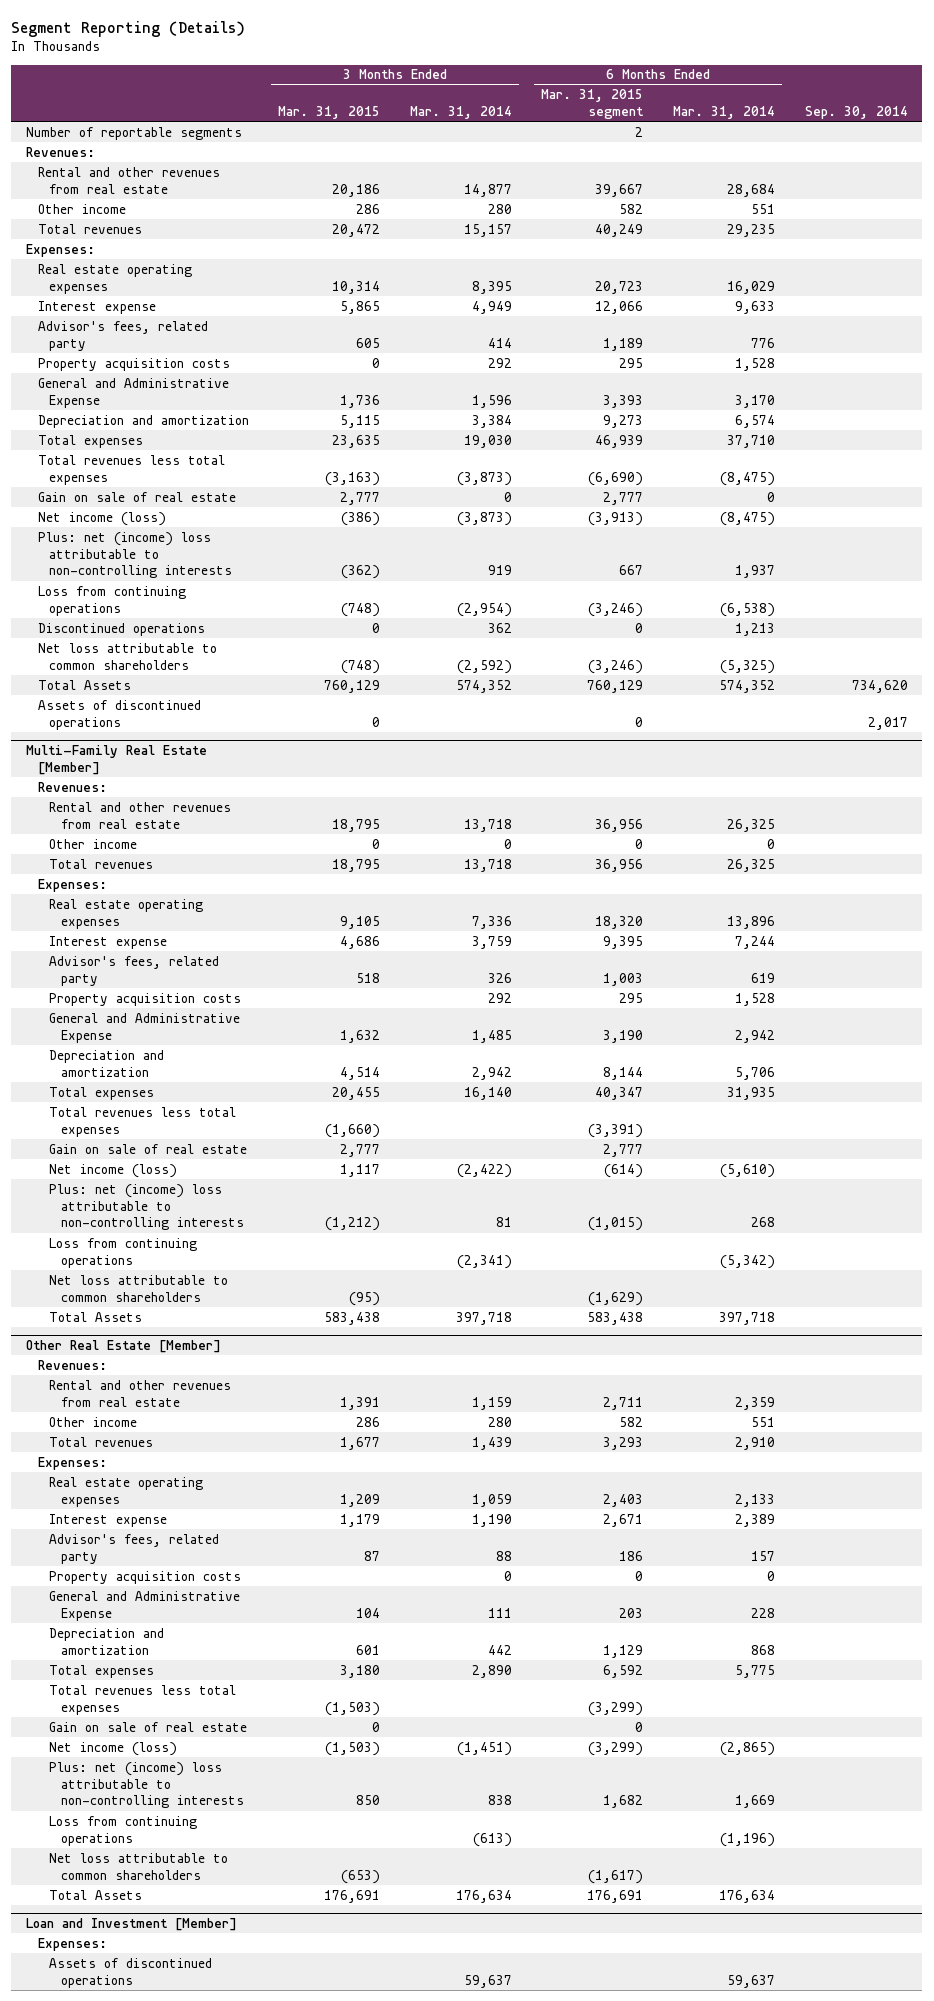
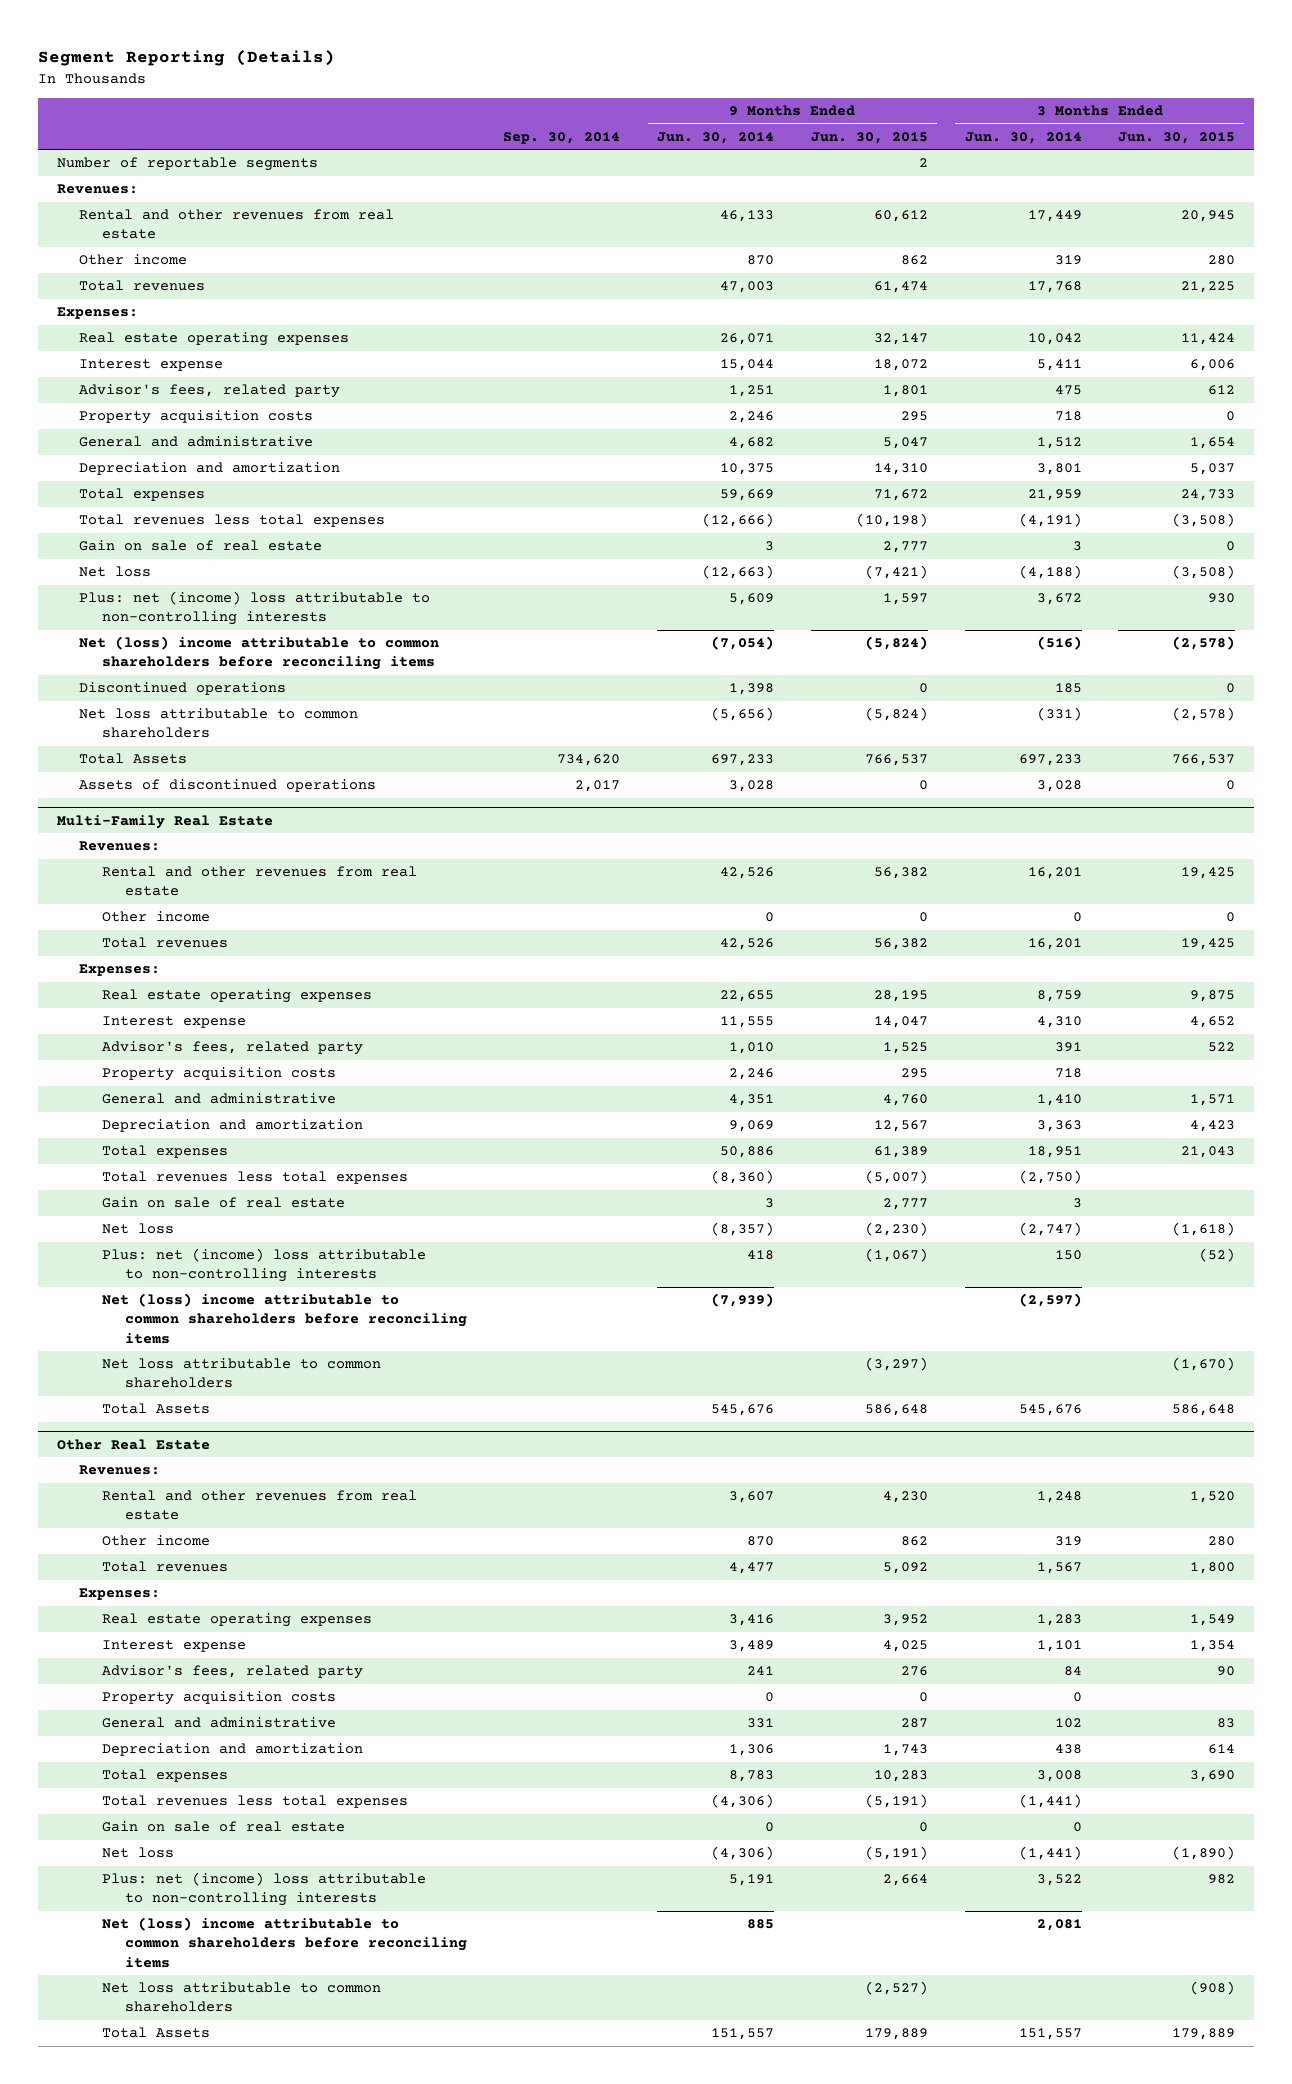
- | 3 Months Ended Mar. 31, 2015 | 3 Months Ended Mar. 31, 2014 | 6 Months Ended Mar. 31, 2015 segment | 6 Months Ended Mar. 31, 2014 | Sep. 30, 2014
+ | Sep. 30, 2014 | 9 Months Ended Jun. 30, 2014 | 9 Months Ended Jun. 30, 2015 | 3 Months Ended Jun. 30, 2014 | 3 Months Ended Jun. 30, 2015
- General and Administrative Expense | 1,736 | 1,596 | 3,393 | 3,170 |
+ General and administrative | | 4,682 | 5,047 | 1,512 | 1,654
- Net income (loss) | (386) | (3,873) | (3,913) | (8,475) |
+ Net loss | | (12,663) | (7,421) | (4,188) | (3,508)
- Loss from continuing operations | (748) | (2,954) | (3,246) | (6,538) |
+ Net (loss) income attributable to common shareholders before reconciling items | | (7,054) | (5,824) | (516) | (2,578)
- Multi-Family Real Estate [Member]
+ Multi-Family Real Estate
- General and Administrative Expense | 1,632 | 1,485 | 3,190 | 2,942 |
+ General and administrative | | 4,351 | 4,760 | 1,410 | 1,571
- Net income (loss) | 1,117 | (2,422) | (614) | (5,610) |
+ Net loss | | (8,357) | (2,230) | (2,747) | (1,618)
- Loss from continuing operations | | (2,341) | | (5,342) |
+ Net (loss) income attributable to common shareholders before reconciling items | | (7,939) | | (2,597) |
- Other Real Estate [Member]
+ Other Real Estate
- General and Administrative Expense | 104 | 111 | 203 | 228 |
+ General and administrative | | 331 | 287 | 102 | 83
- Net income (loss) | (1,503) | (1,451) | (3,299) | (2,865) |
+ Net loss | | (4,306) | (5,191) | (1,441) | (1,890)
- Loss from continuing operations | | (613) | | (1,196) |
+ Net (loss) income attributable to common shareholders before reconciling items | | 885 | | 2,081 |
- Loan and Investment [Member]
- Expenses:
- Assets of discontinued operations | | 59,637 | | 59,637 |

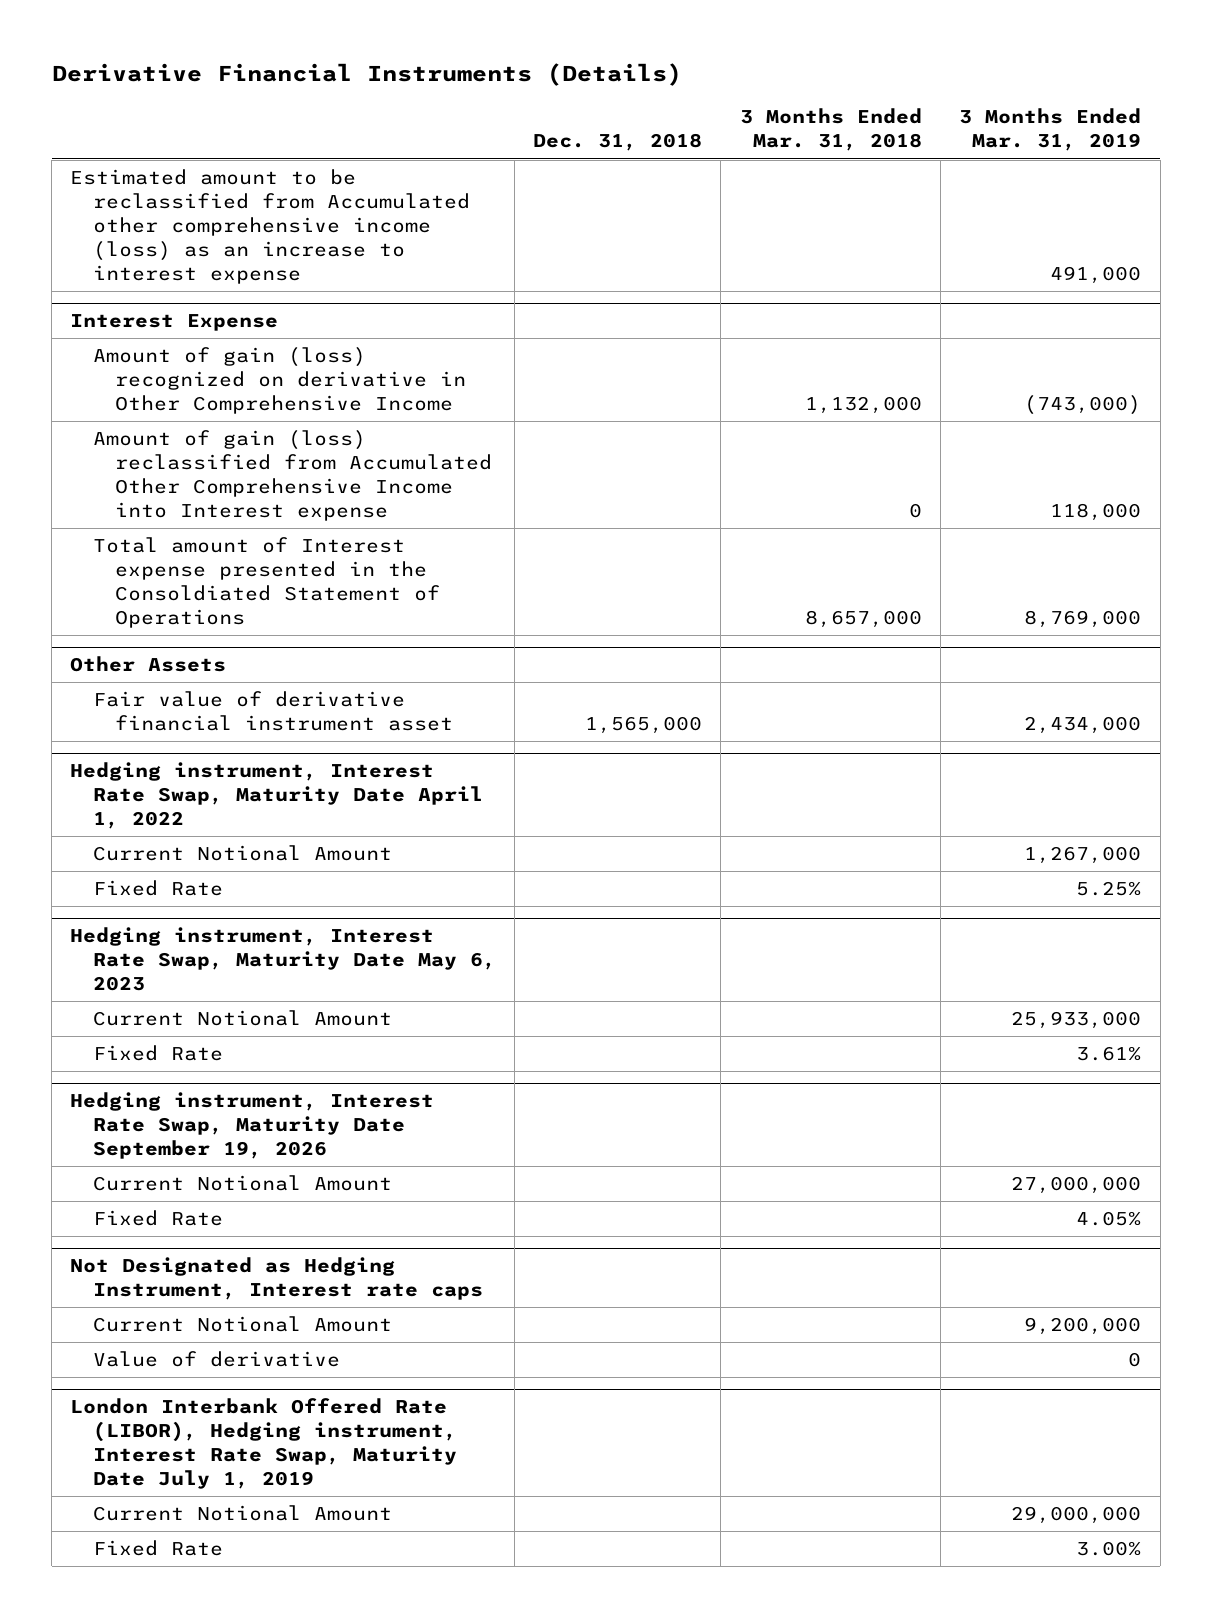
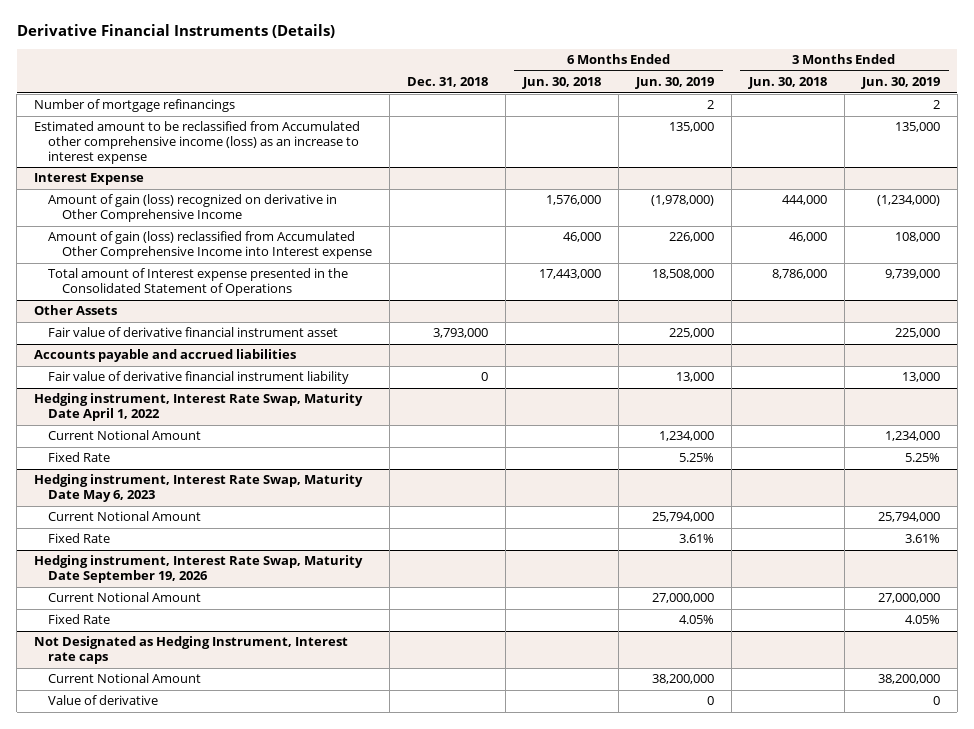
- | Dec. 31, 2018 | 3 Months Ended Mar. 31, 2018 | 3 Months Ended Mar. 31, 2019
+ | Dec. 31, 2018 | 6 Months Ended Jun. 30, 2018 | 6 Months Ended Jun. 30, 2019 | 3 Months Ended Jun. 30, 2018 | 3 Months Ended Jun. 30, 2019
+ Number of mortgage refinancings | | | 2 | | 2
@ Interest Expense
- Total amount of Interest expense presented in the Consoldiated Statement of Operations | | 8,657,000 | 8,769,000
+ Total amount of Interest expense presented in the Consolidated Statement of Operations | | 17,443,000 | 18,508,000 | 8,786,000 | 9,739,000
@ Other Assets
- Fair value of derivative financial instrument asset | 1,565,000 | | 2,434,000
+ Fair value of derivative financial instrument asset | 3,793,000 | | 225,000 | | 225,000
+ Accounts payable and accrued liabilities
+ Fair value of derivative financial instrument liability | 0 | | 13,000 | | 13,000
- London Interbank Offered Rate (LIBOR), Hedging instrument, Interest Rate Swap, Maturity Date July 1, 2019
- Current Notional Amount | | | 29,000,000
- Fixed Rate | | | 3.00%

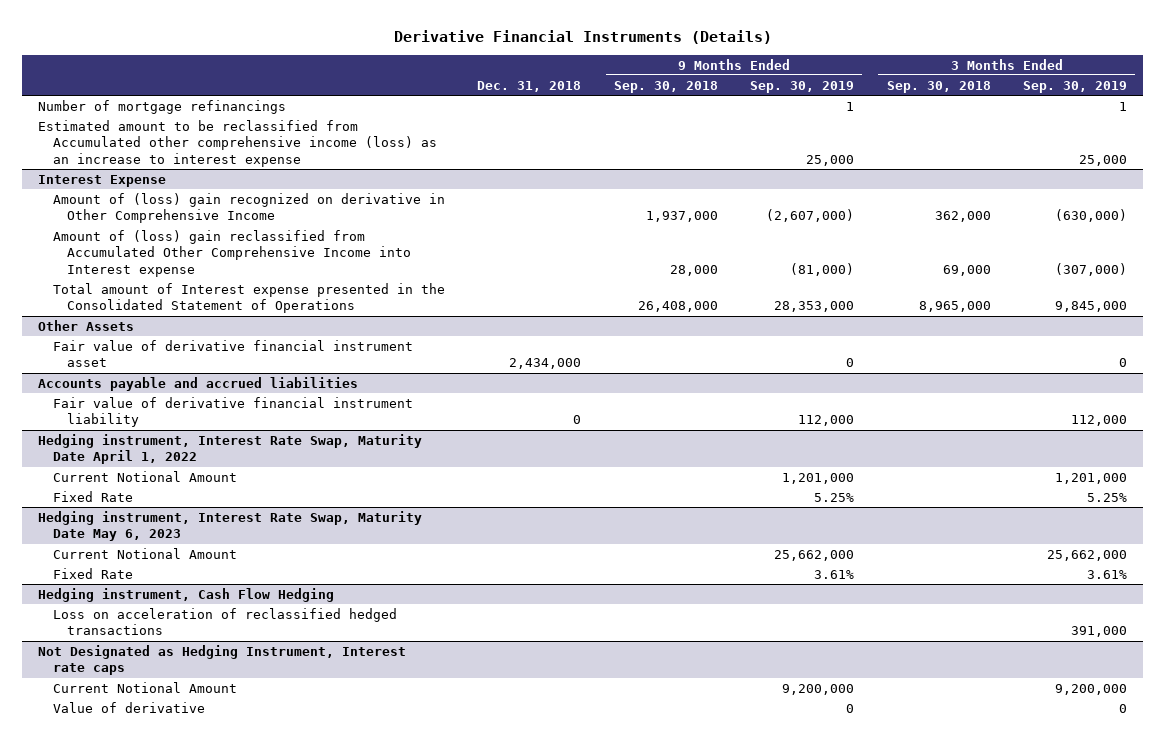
- | Dec. 31, 2018 | 6 Months Ended Jun. 30, 2018 | 6 Months Ended Jun. 30, 2019 | 3 Months Ended Jun. 30, 2018 | 3 Months Ended Jun. 30, 2019
+ | Dec. 31, 2018 | 9 Months Ended Sep. 30, 2018 | 9 Months Ended Sep. 30, 2019 | 3 Months Ended Sep. 30, 2018 | 3 Months Ended Sep. 30, 2019
@ Interest Expense
- Amount of gain (loss) recognized on derivative in Other Comprehensive Income | | 1,576,000 | (1,978,000) | 444,000 | (1,234,000)
- Amount of gain (loss) reclassified from Accumulated Other Comprehensive Income into Interest expense | | 46,000 | 226,000 | 46,000 | 108,000
+ Amount of (loss) gain recognized on derivative in Other Comprehensive Income | | 1,937,000 | (2,607,000) | 362,000 | (630,000)
+ Amount of (loss) gain reclassified from Accumulated Other Comprehensive Income into Interest expense | | 28,000 | (81,000) | 69,000 | (307,000)
@ Other Assets
- Fair value of derivative financial instrument asset | 3,793,000 | | 225,000 | | 225,000
+ Fair value of derivative financial instrument asset | 2,434,000 | | 0 | | 0
- Hedging instrument, Interest Rate Swap, Maturity Date September 19, 2026
- Current Notional Amount | | | 27,000,000 | | 27,000,000
- Fixed Rate | | | 4.05% | | 4.05%
+ Hedging instrument, Cash Flow Hedging
+ Loss on acceleration of reclassified hedged transactions | | | | | 391,000

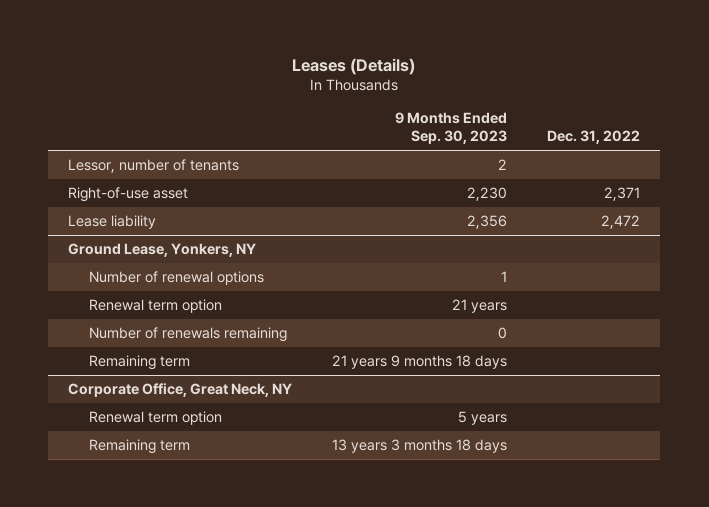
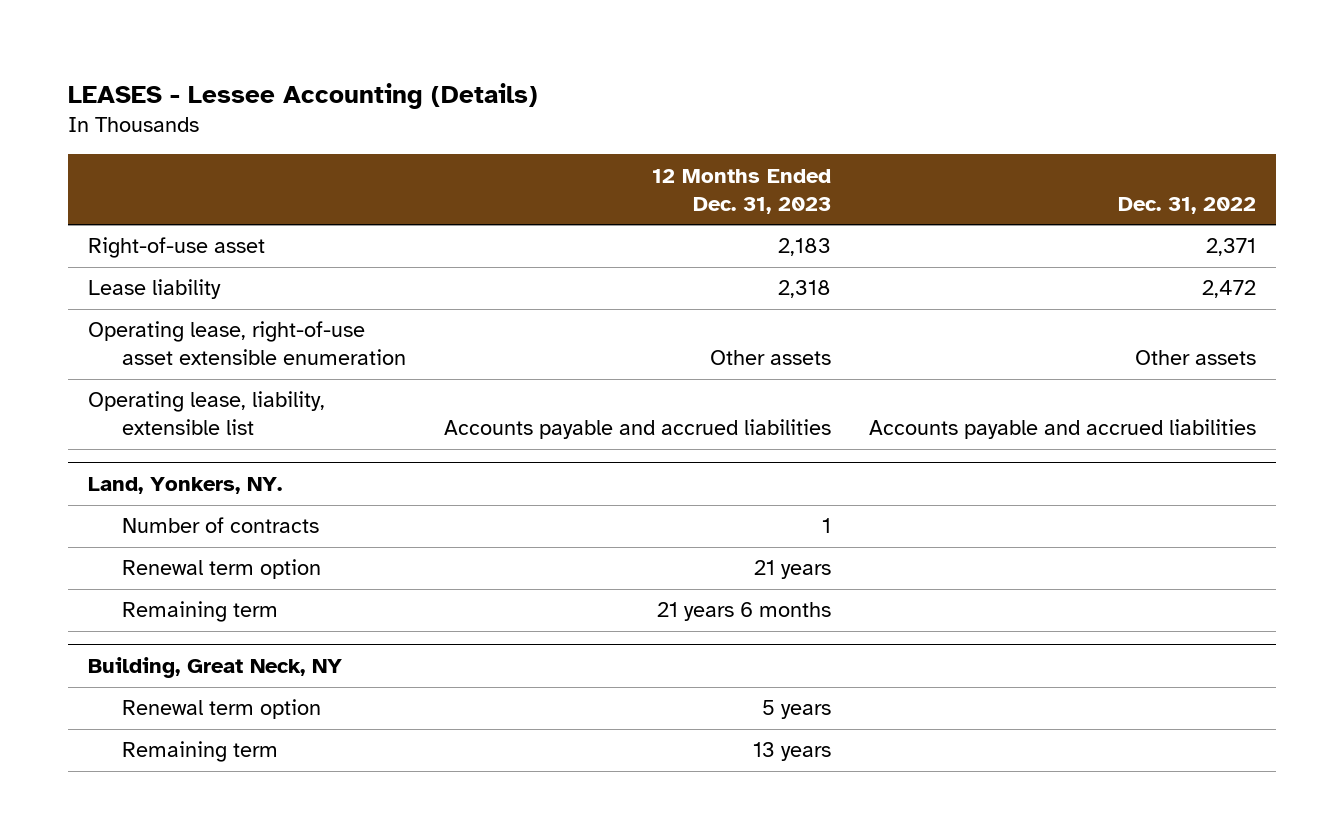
- Leases (Details)
+ LEASES - Lessee Accounting (Details)
- | 9 Months Ended Sep. 30, 2023 | Dec. 31, 2022
+ | 12 Months Ended Dec. 31, 2023 | Dec. 31, 2022
- Lessor, number of tenants | 2 |
- Ground Lease, Yonkers, NY
- Number of renewal options | 1 |
- Renewal term option | 21 years |
- Number of renewals remaining | 0 |
- Remaining term | 21 years 9 months 18 days |
- Corporate Office, Great Neck, NY
+ Operating lease, right-of-use asset extensible enumeration | Other assets | Other assets
+ Operating lease, liability, extensible list | Accounts payable and accrued liabilities | Accounts payable and accrued liabilities
+ Land, Yonkers, NY.
+ Number of contracts | 1 |
+ Renewal term option | 21 years |
+ Remaining term | 21 years 6 months |
+ Building, Great Neck, NY

